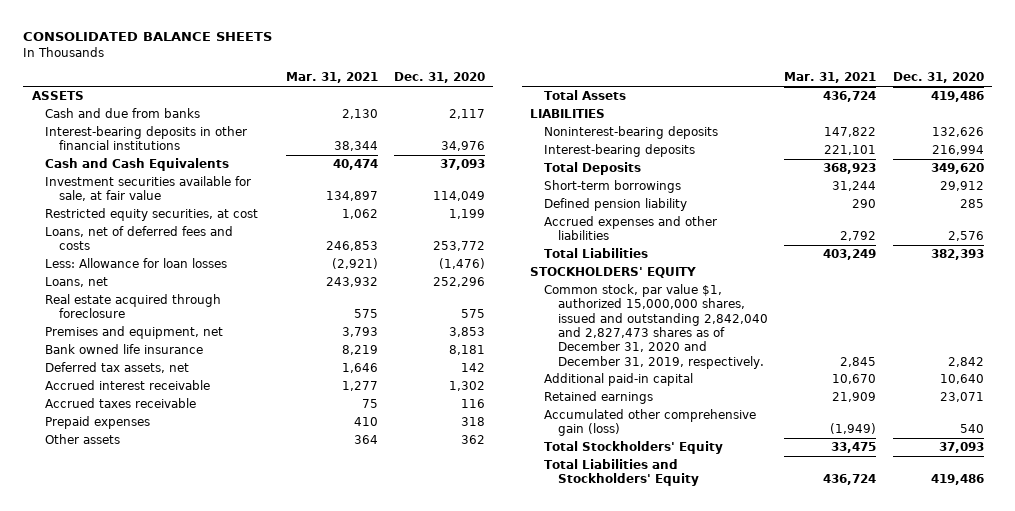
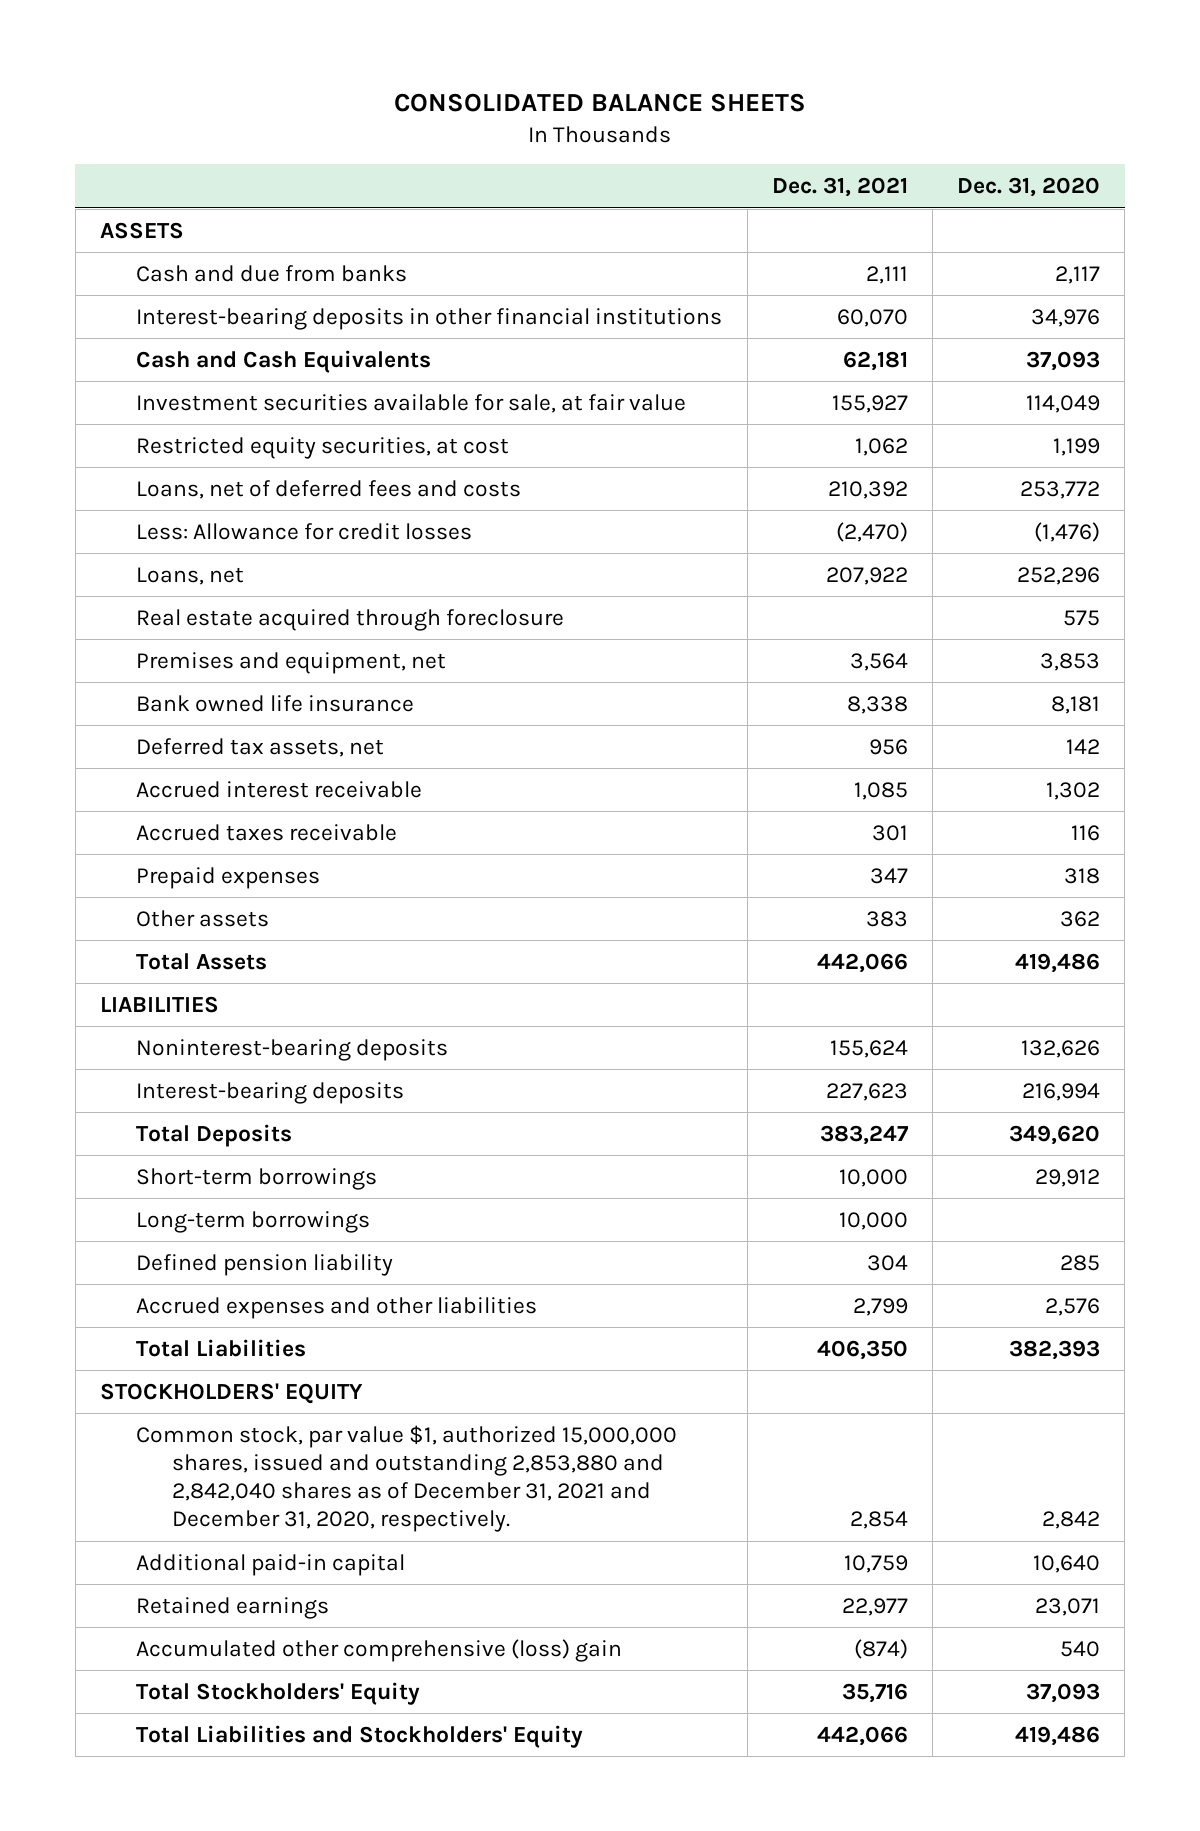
- | Mar. 31, 2021 | Dec. 31, 2020
+ | Dec. 31, 2021 | Dec. 31, 2020
- Less: Allowance for loan losses | (2,921) | (1,476)
+ Less: Allowance for credit losses | (2,470) | (1,476)
+ Long-term borrowings | 10,000 |
- Common stock, par value $1, authorized 15,000,000 shares, issued and outstanding 2,842,040 and 2,827,473 shares as of December 31, 2020 and December 31, 2019, respectively. | 2,845 | 2,842
+ Common stock, par value $1, authorized 15,000,000 shares, issued and outstanding 2,853,880 and 2,842,040 shares as of December 31, 2021 and December 31, 2020, respectively. | 2,854 | 2,842
- Accumulated other comprehensive gain (loss) | (1,949) | 540
+ Accumulated other comprehensive (loss) gain | (874) | 540

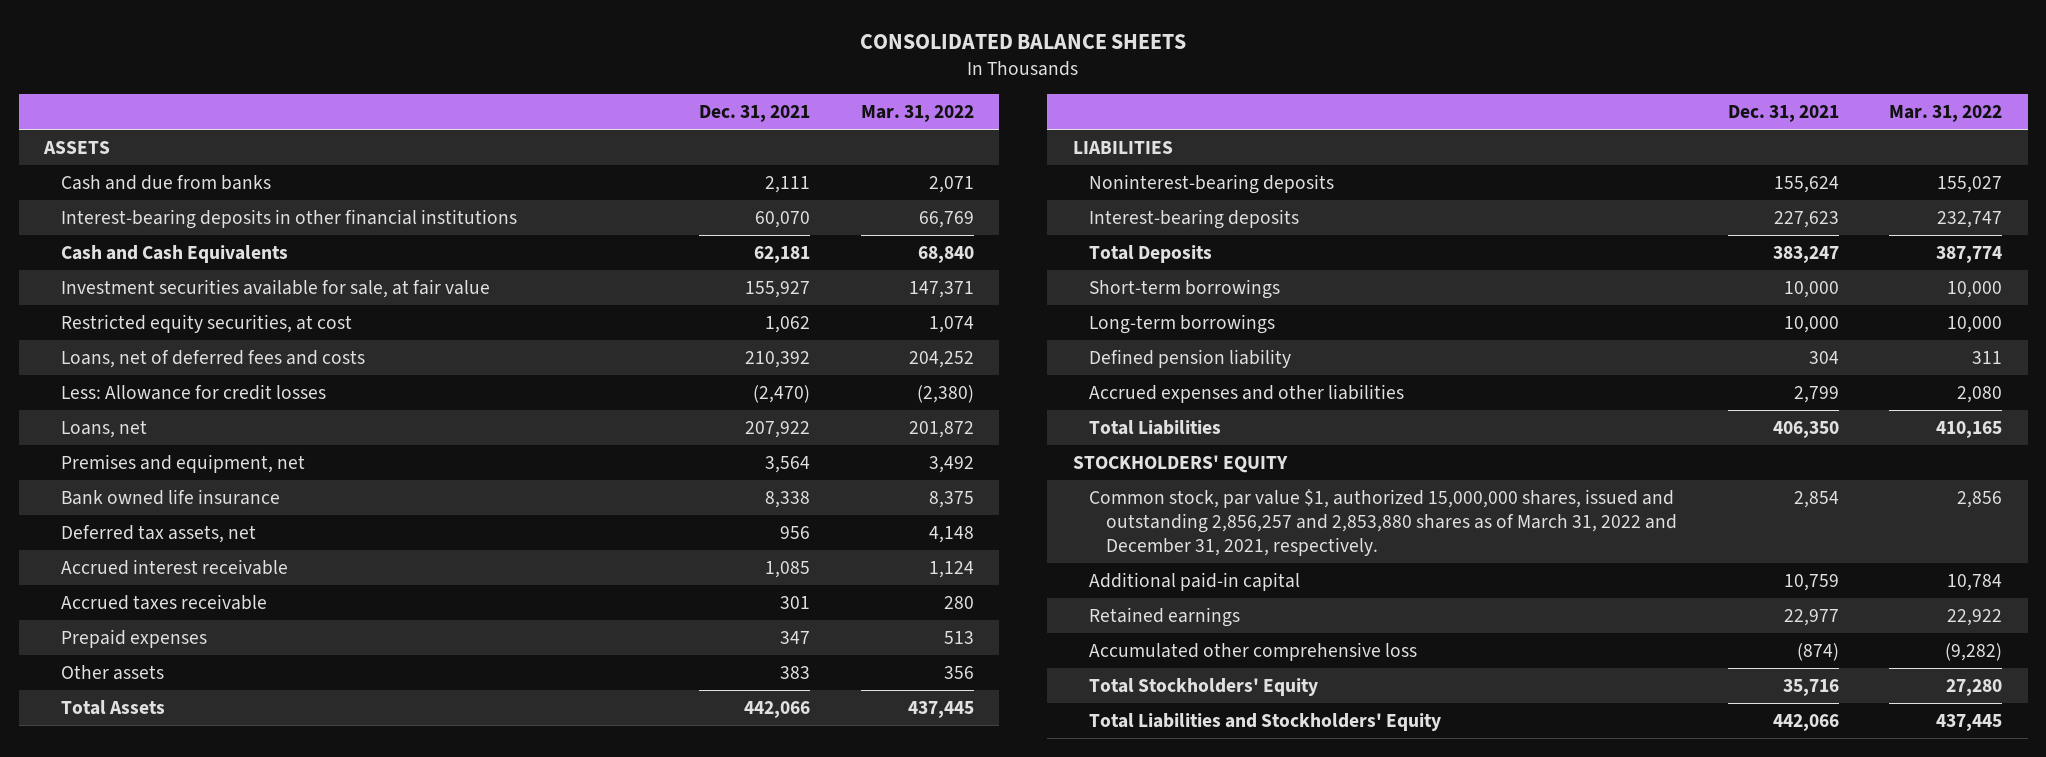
- | Dec. 31, 2021 | Dec. 31, 2020
+ | Dec. 31, 2021 | Mar. 31, 2022
- Real estate acquired through foreclosure | | 575
- Common stock, par value $1, authorized 15,000,000 shares, issued and outstanding 2,853,880 and 2,842,040 shares as of December 31, 2021 and December 31, 2020, respectively. | 2,854 | 2,842
+ Common stock, par value $1, authorized 15,000,000 shares, issued and outstanding 2,856,257 and 2,853,880 shares as of March 31, 2022 and December 31, 2021, respectively. | 2,854 | 2,856
- Accumulated other comprehensive (loss) gain | (874) | 540
+ Accumulated other comprehensive loss | (874) | (9,282)

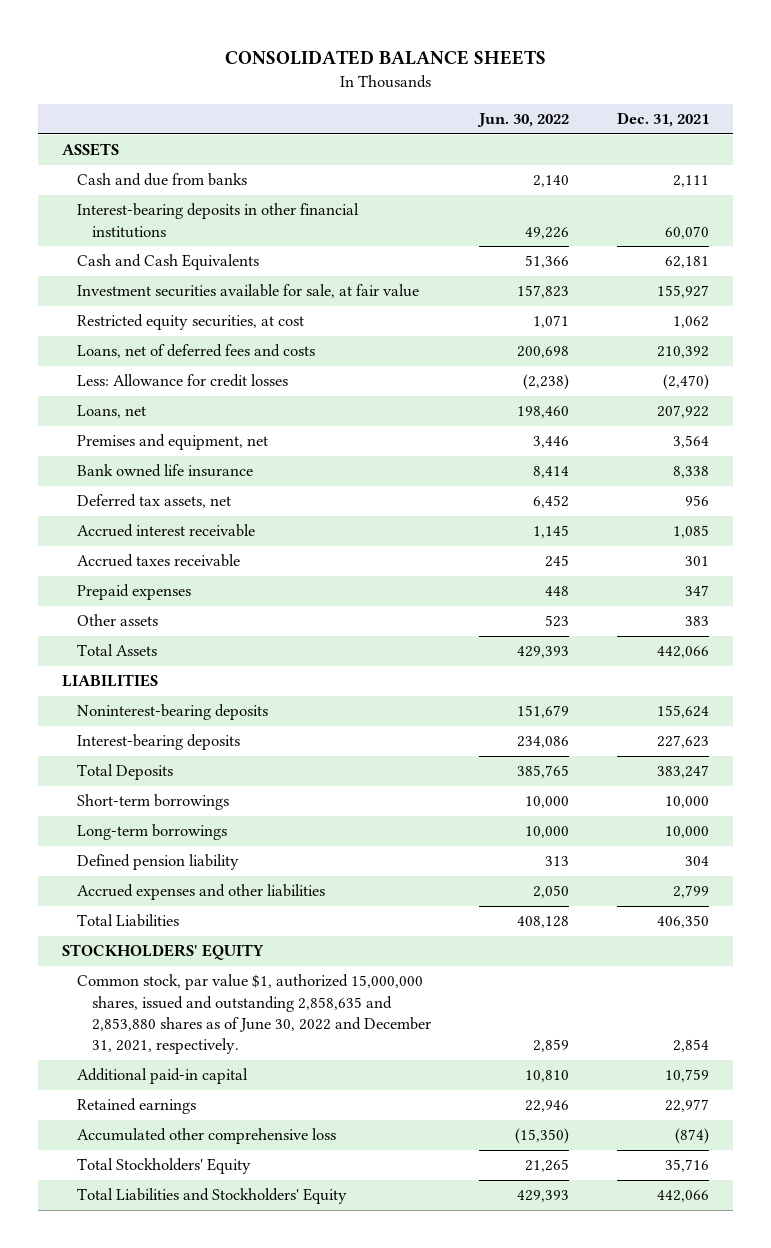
- | Dec. 31, 2021 | Mar. 31, 2022
+ | Jun. 30, 2022 | Dec. 31, 2021
- Common stock, par value $1, authorized 15,000,000 shares, issued and outstanding 2,856,257 and 2,853,880 shares as of March 31, 2022 and December 31, 2021, respectively. | 2,854 | 2,856
+ Common stock, par value $1, authorized 15,000,000 shares, issued and outstanding 2,858,635 and 2,853,880 shares as of June 30, 2022 and December 31, 2021, respectively. | 2,859 | 2,854

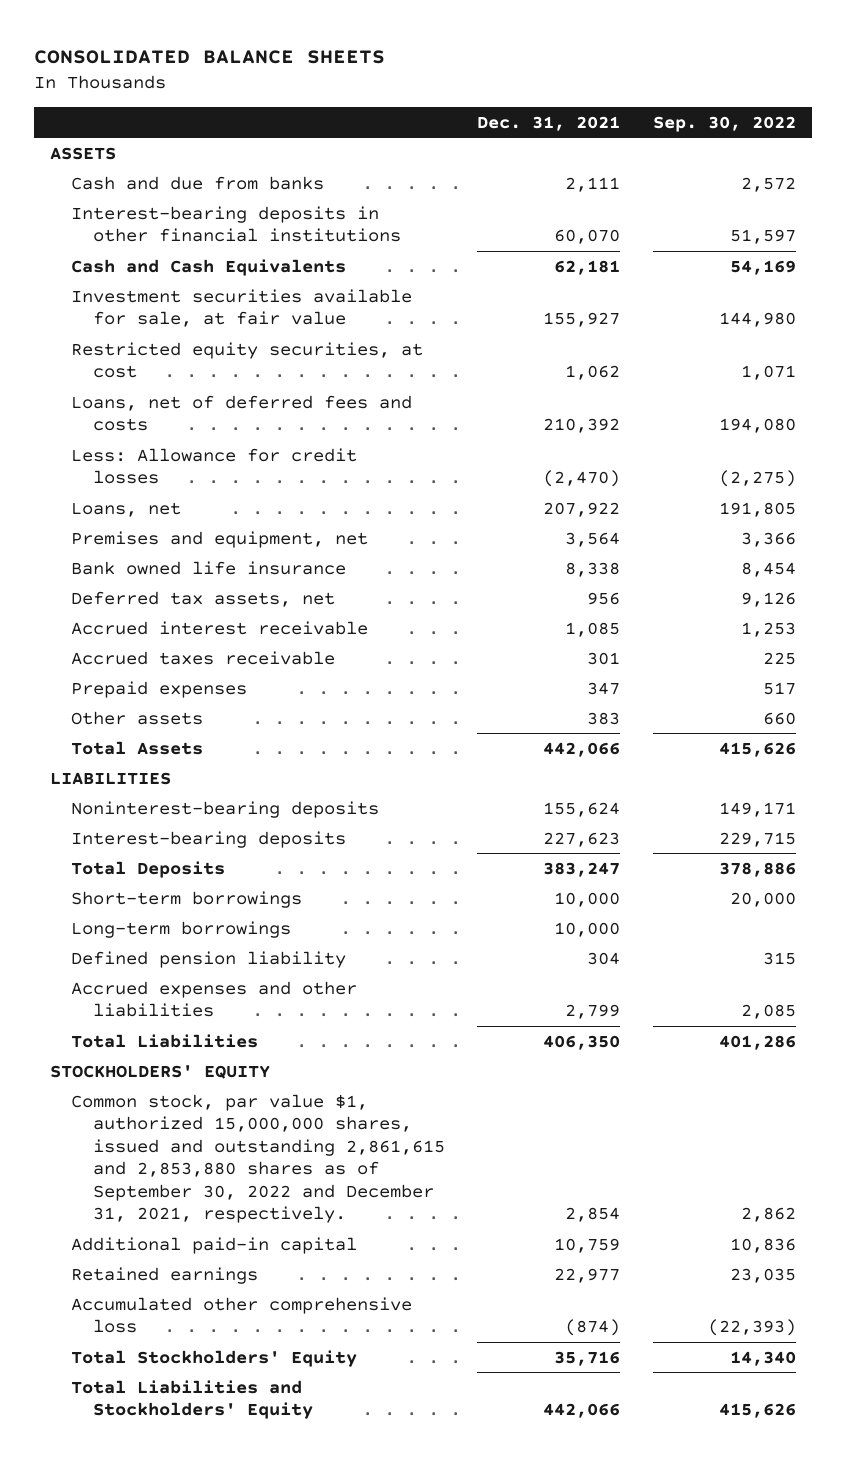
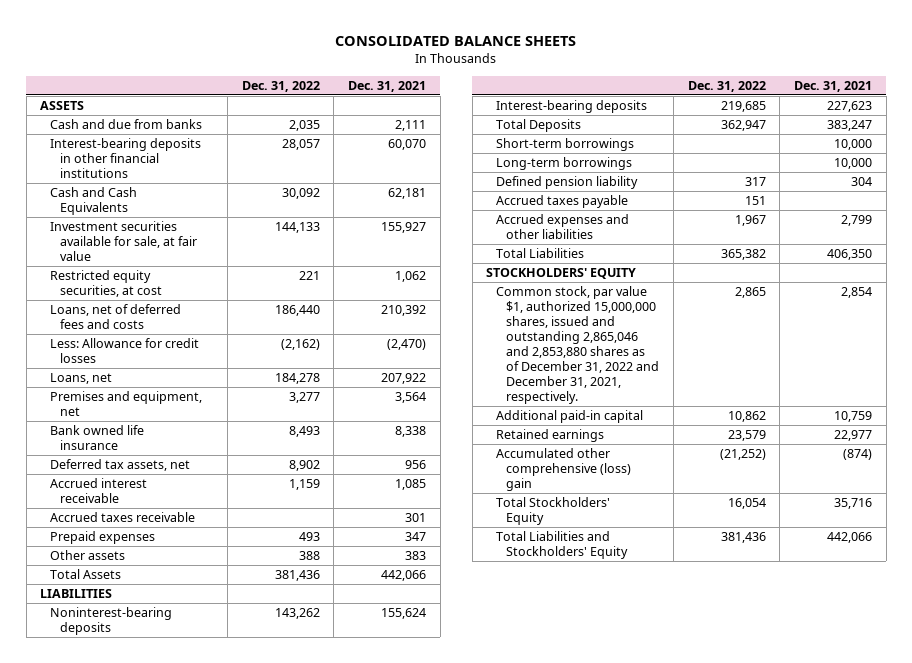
- | Dec. 31, 2021 | Sep. 30, 2022
+ | Dec. 31, 2022 | Dec. 31, 2021
+ Accrued taxes payable | 151 |
- Common stock, par value $1, authorized 15,000,000 shares, issued and outstanding 2,861,615 and 2,853,880 shares as of September 30, 2022 and December 31, 2021, respectively. | 2,854 | 2,862
+ Common stock, par value $1, authorized 15,000,000 shares, issued and outstanding 2,865,046 and 2,853,880 shares as of December 31, 2022 and December 31, 2021, respectively. | 2,865 | 2,854
- Accumulated other comprehensive loss | (874) | (22,393)
+ Accumulated other comprehensive (loss) gain | (21,252) | (874)

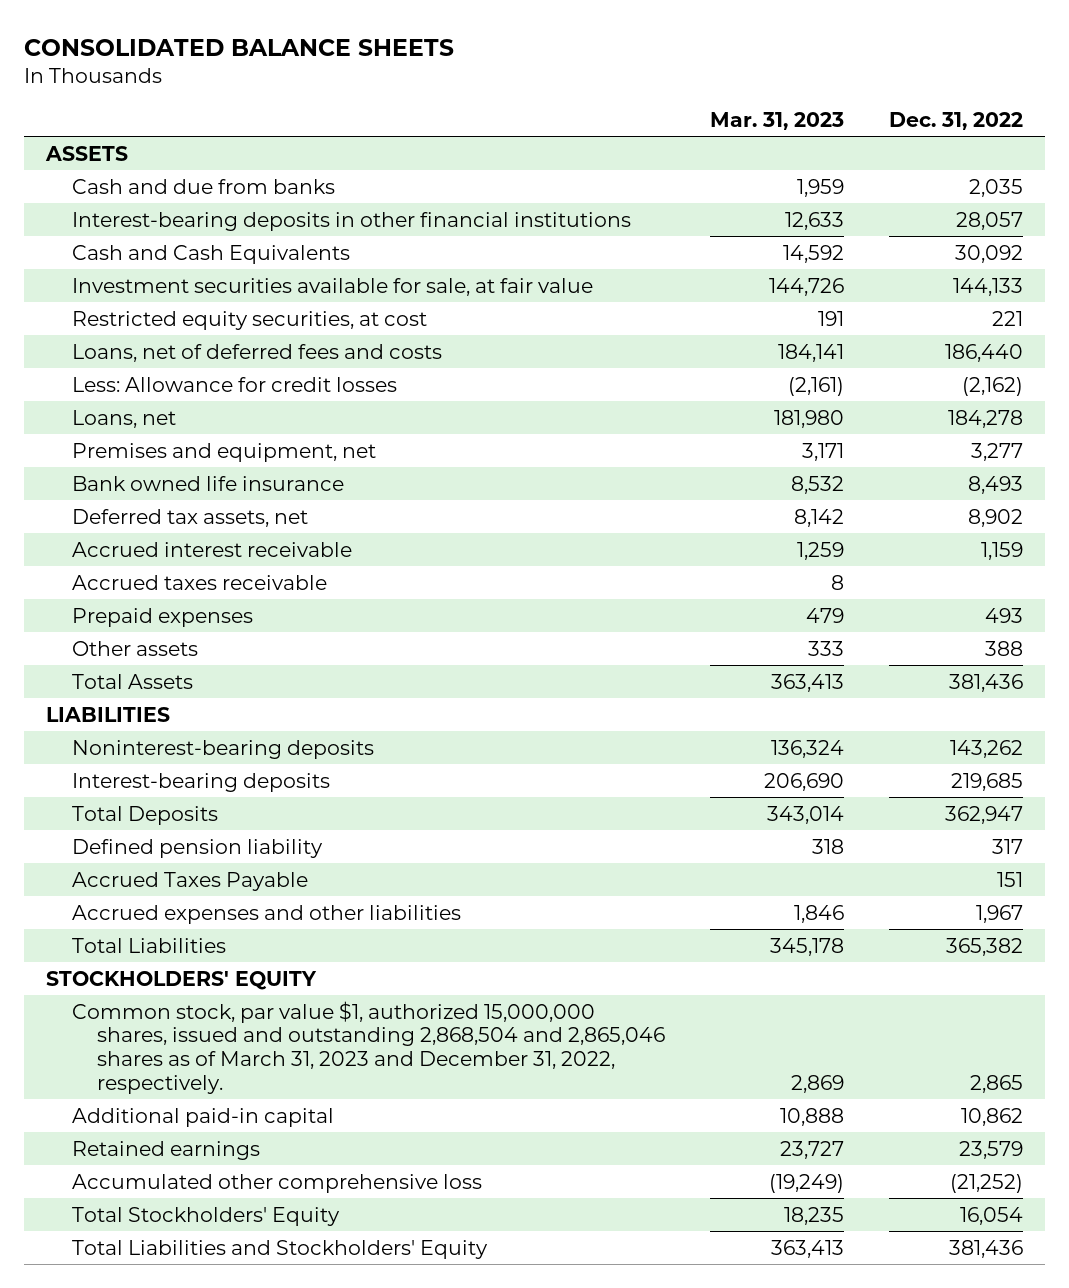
- | Dec. 31, 2022 | Dec. 31, 2021
+ | Mar. 31, 2023 | Dec. 31, 2022
- Short-term borrowings | | 10,000
- Long-term borrowings | | 10,000
- Accrued taxes payable | 151 |
+ Accrued Taxes Payable | | 151
- Common stock, par value $1, authorized 15,000,000 shares, issued and outstanding 2,865,046 and 2,853,880 shares as of December 31, 2022 and December 31, 2021, respectively. | 2,865 | 2,854
+ Common stock, par value $1, authorized 15,000,000 shares, issued and outstanding 2,868,504 and 2,865,046 shares as of March 31, 2023 and December 31, 2022, respectively. | 2,869 | 2,865
- Accumulated other comprehensive (loss) gain | (21,252) | (874)
+ Accumulated other comprehensive loss | (19,249) | (21,252)

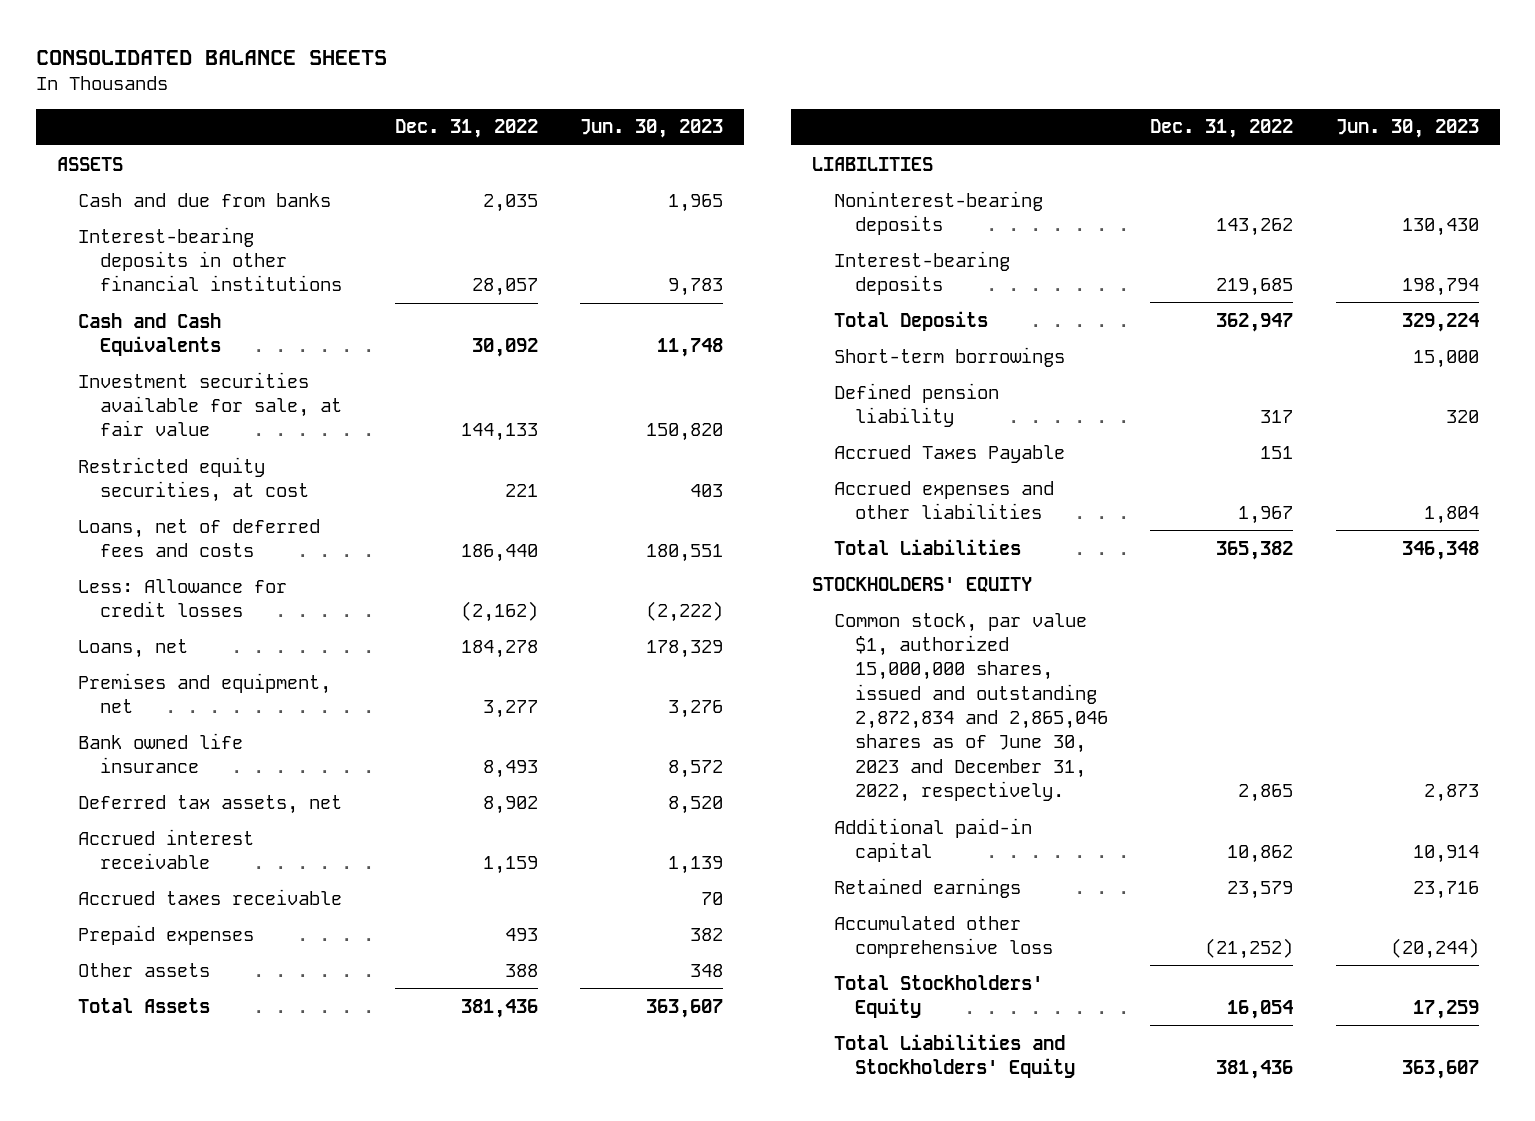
- | Mar. 31, 2023 | Dec. 31, 2022
+ | Dec. 31, 2022 | Jun. 30, 2023
+ Short-term borrowings | | 15,000
- Common stock, par value $1, authorized 15,000,000 shares, issued and outstanding 2,868,504 and 2,865,046 shares as of March 31, 2023 and December 31, 2022, respectively. | 2,869 | 2,865
+ Common stock, par value $1, authorized 15,000,000 shares, issued and outstanding 2,872,834 and 2,865,046 shares as of June 30, 2023 and December 31, 2022, respectively. | 2,865 | 2,873

